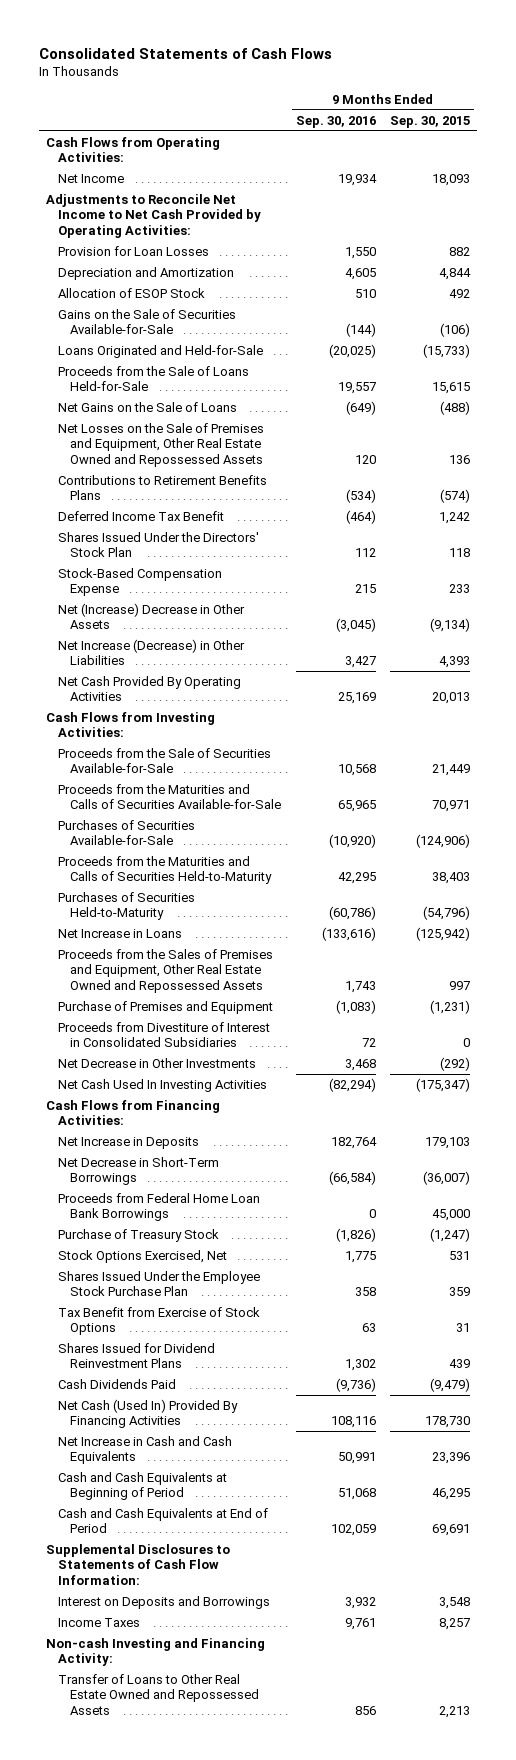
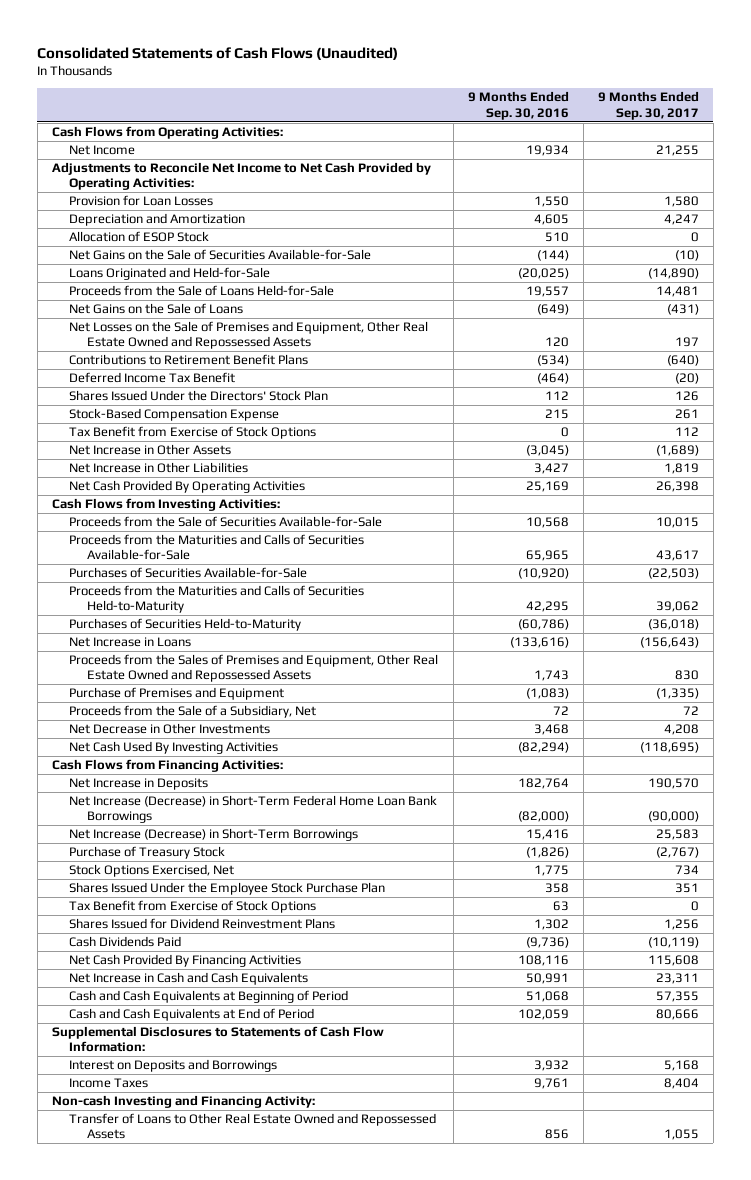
- Consolidated Statements of Cash Flows
+ Consolidated Statements of Cash Flows (Unaudited)
- | 9 Months Ended Sep. 30, 2016 | 9 Months Ended Sep. 30, 2015
+ | 9 Months Ended Sep. 30, 2016 | 9 Months Ended Sep. 30, 2017
- Gains on the Sale of Securities Available-for-Sale | (144) | (106)
+ Net Gains on the Sale of Securities Available-for-Sale | (144) | (10)
- Contributions to Retirement Benefits Plans | (534) | (574)
+ Contributions to Retirement Benefit Plans | (534) | (640)
- Net (Increase) Decrease in Other Assets | (3,045) | (9,134)
- Net Increase (Decrease) in Other Liabilities | 3,427 | 4,393
+ Tax Benefit from Exercise of Stock Options | 0 | 112
+ Net Increase in Other Assets | (3,045) | (1,689)
+ Net Increase in Other Liabilities | 3,427 | 1,819
- Proceeds from Divestiture of Interest in Consolidated Subsidiaries | 72 | 0
+ Proceeds from the Sale of a Subsidiary, Net | 72 | 72
- Net Cash Used In Investing Activities | (82,294) | (175,347)
+ Net Cash Used By Investing Activities | (82,294) | (118,695)
- Net Decrease in Short-Term Borrowings | (66,584) | (36,007)
- Proceeds from Federal Home Loan Bank Borrowings | 0 | 45,000
+ Net Increase (Decrease) in Short-Term Federal Home Loan Bank Borrowings | (82,000) | (90,000)
+ Net Increase (Decrease) in Short-Term Borrowings | 15,416 | 25,583
- Net Cash (Used In) Provided By Financing Activities | 108,116 | 178,730
+ Net Cash Provided By Financing Activities | 108,116 | 115,608

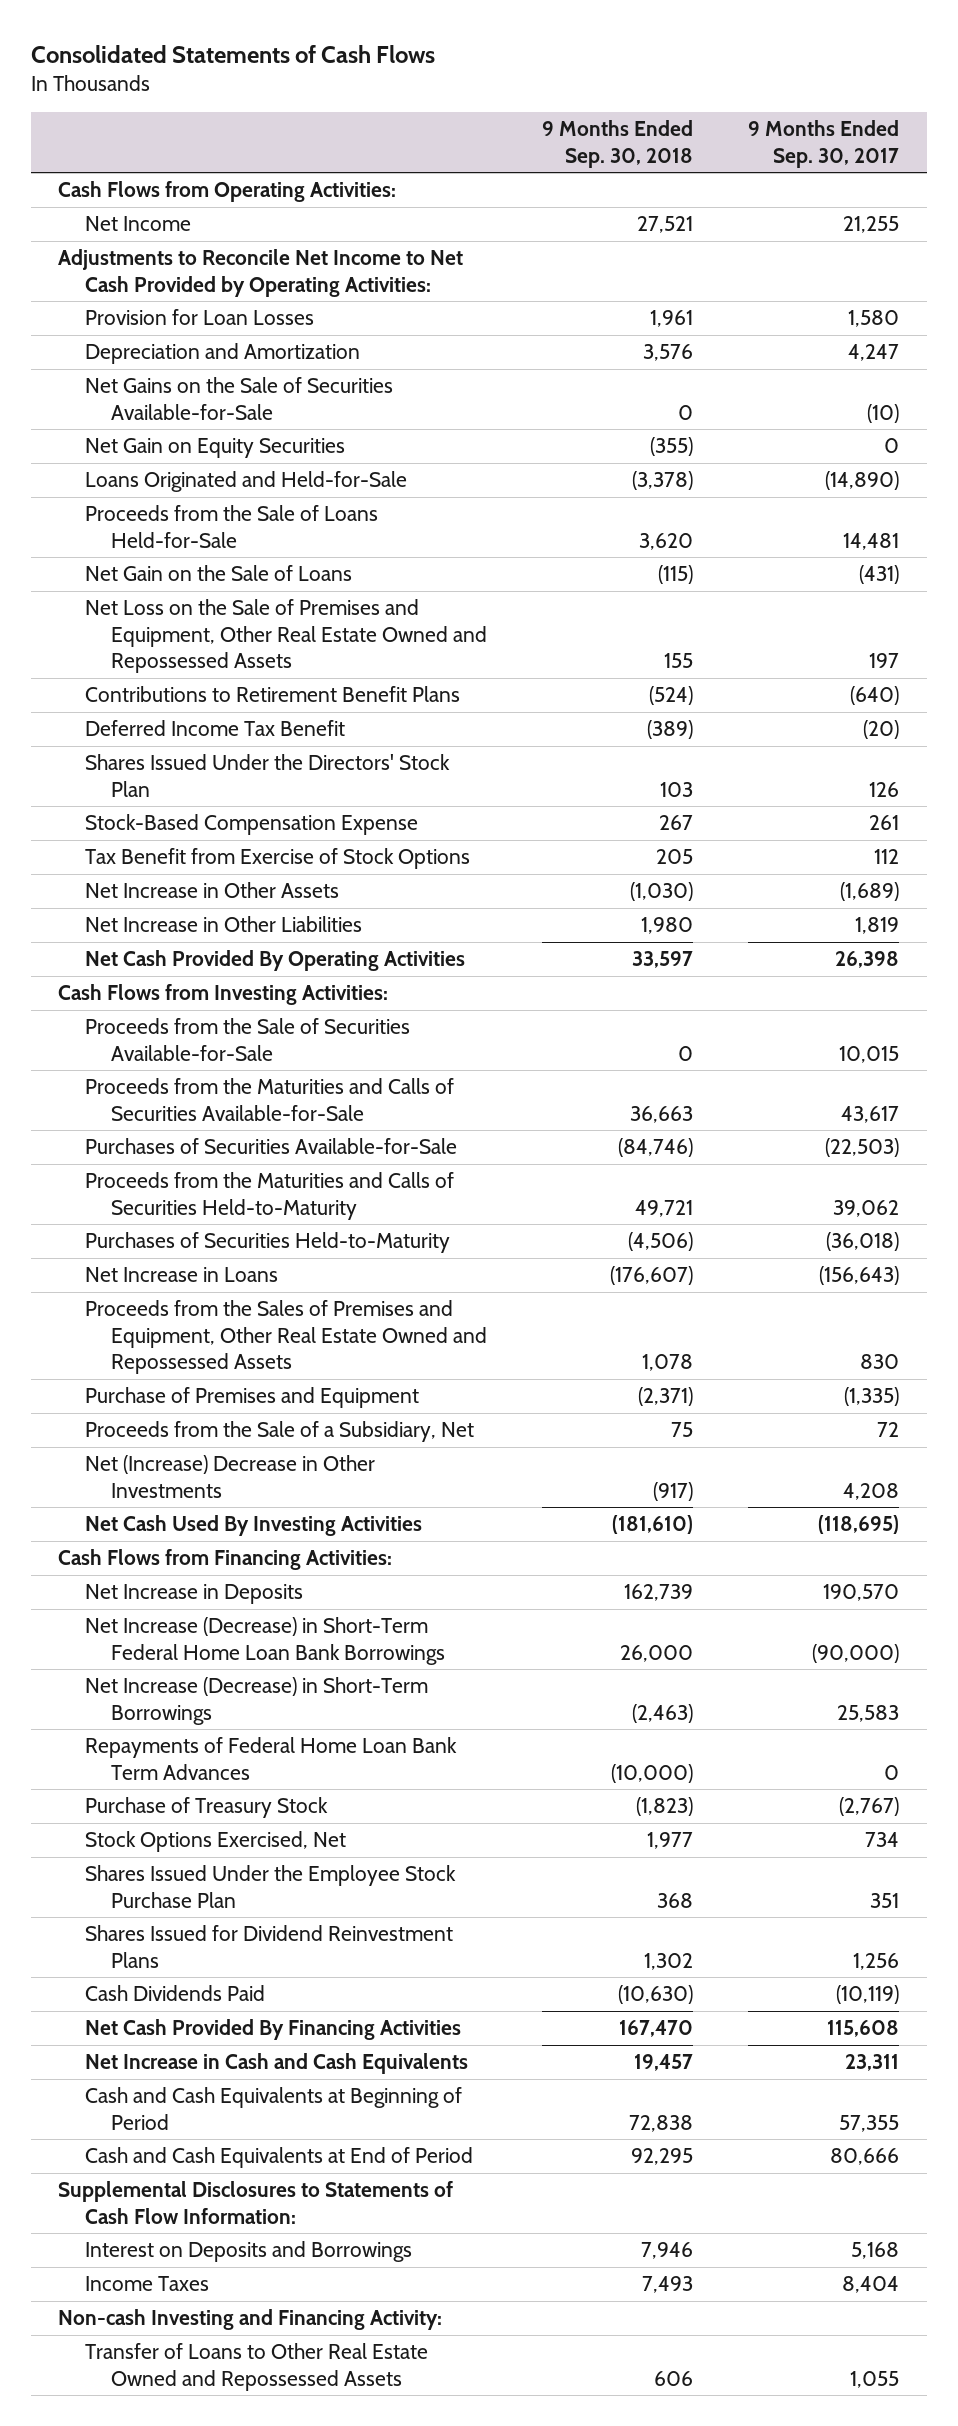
- Consolidated Statements of Cash Flows (Unaudited)
+ Consolidated Statements of Cash Flows
- | 9 Months Ended Sep. 30, 2016 | 9 Months Ended Sep. 30, 2017
+ | 9 Months Ended Sep. 30, 2018 | 9 Months Ended Sep. 30, 2017
- Allocation of ESOP Stock | 510 | 0
+ Net Gain on Equity Securities | (355) | 0
- Net Gains on the Sale of Loans | (649) | (431)
- Net Losses on the Sale of Premises and Equipment, Other Real Estate Owned and Repossessed Assets | 120 | 197
+ Net Gain on the Sale of Loans | (115) | (431)
+ Net Loss on the Sale of Premises and Equipment, Other Real Estate Owned and Repossessed Assets | 155 | 197
- Net Decrease in Other Investments | 3,468 | 4,208
+ Net (Increase) Decrease in Other Investments | (917) | 4,208
+ Repayments of Federal Home Loan Bank Term Advances | (10,000) | 0
- Tax Benefit from Exercise of Stock Options | 63 | 0

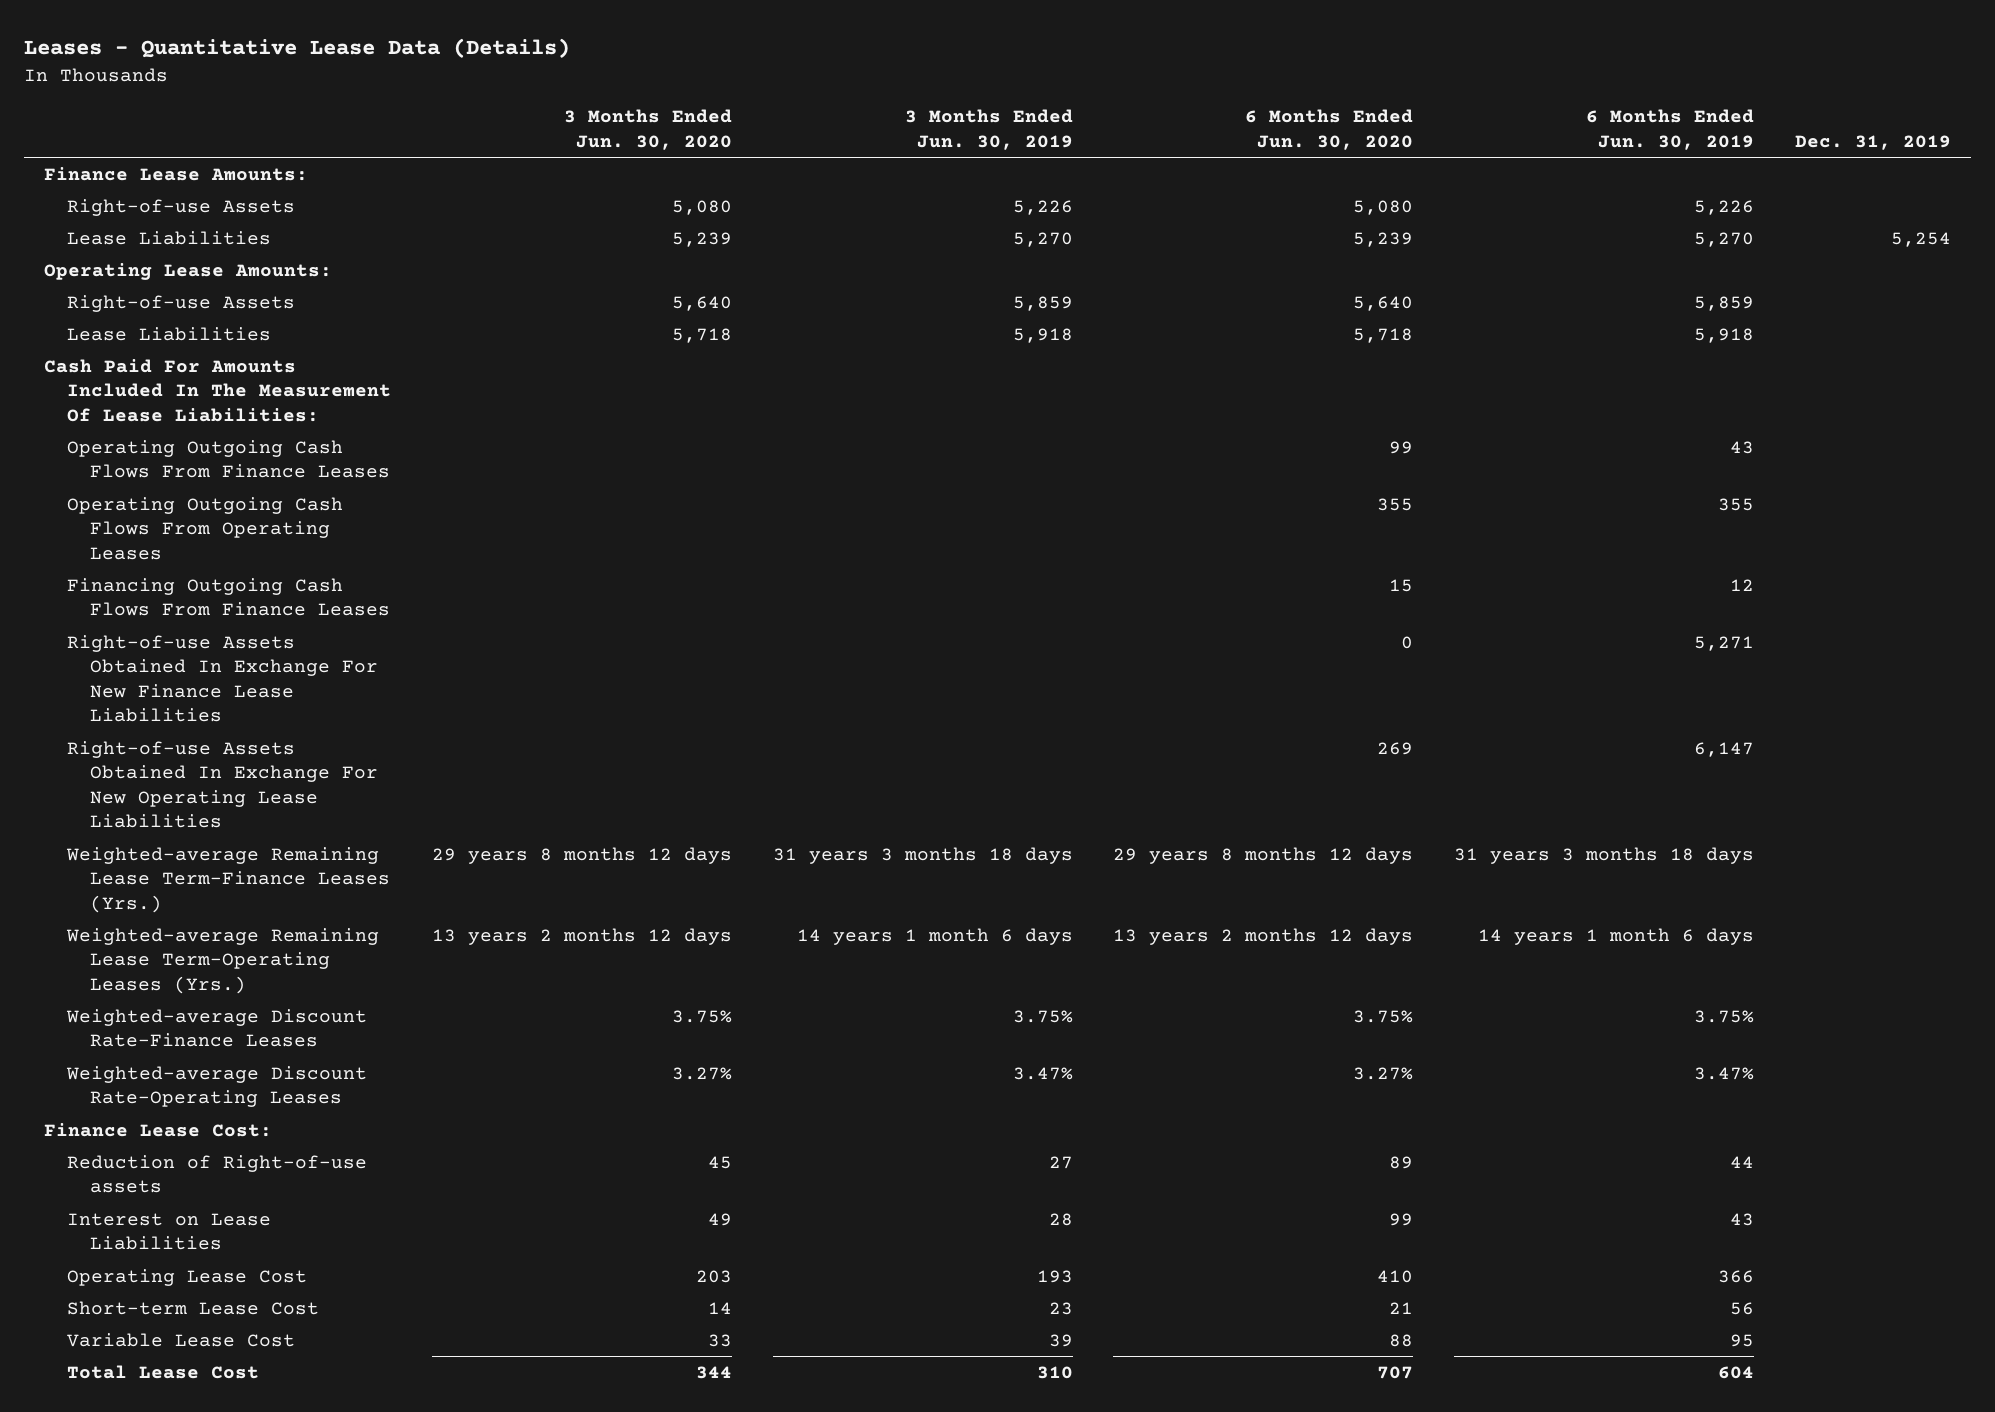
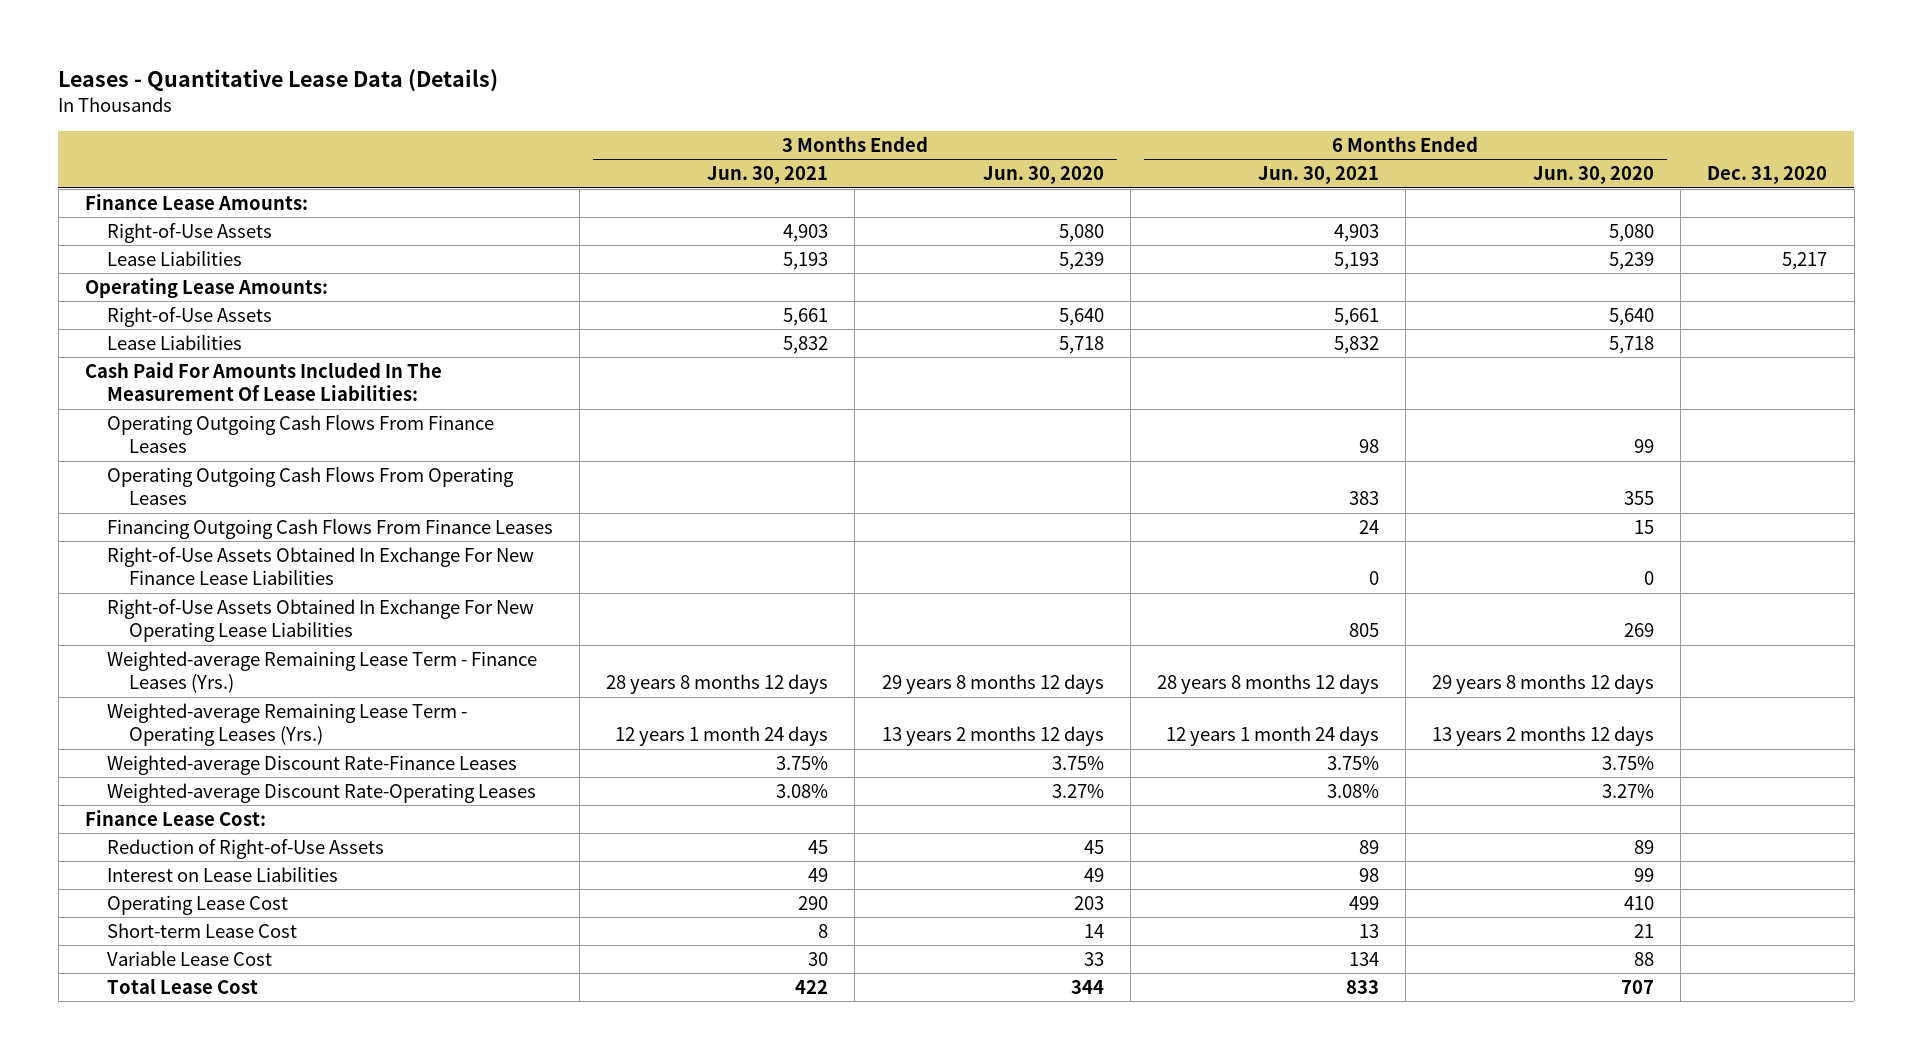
- | 3 Months Ended Jun. 30, 2020 | 3 Months Ended Jun. 30, 2019 | 6 Months Ended Jun. 30, 2020 | 6 Months Ended Jun. 30, 2019 | Dec. 31, 2019
+ | 3 Months Ended Jun. 30, 2021 | 3 Months Ended Jun. 30, 2020 | 6 Months Ended Jun. 30, 2021 | 6 Months Ended Jun. 30, 2020 | Dec. 31, 2020
- Right-of-use Assets | 5,080 | 5,226 | 5,080 | 5,226 |
+ Right-of-Use Assets | 4,903 | 5,080 | 4,903 | 5,080 |
- Right-of-use Assets | 5,640 | 5,859 | 5,640 | 5,859 |
+ Right-of-Use Assets | 5,661 | 5,640 | 5,661 | 5,640 |
- Right-of-use Assets Obtained In Exchange For New Finance Lease Liabilities | | | 0 | 5,271 |
- Right-of-use Assets Obtained In Exchange For New Operating Lease Liabilities | | | 269 | 6,147 |
- Weighted-average Remaining Lease Term-Finance Leases (Yrs.) | 29 years 8 months 12 days | 31 years 3 months 18 days | 29 years 8 months 12 days | 31 years 3 months 18 days |
- Weighted-average Remaining Lease Term-Operating Leases (Yrs.) | 13 years 2 months 12 days | 14 years 1 month 6 days | 13 years 2 months 12 days | 14 years 1 month 6 days |
+ Right-of-Use Assets Obtained In Exchange For New Finance Lease Liabilities | | | 0 | 0 |
+ Right-of-Use Assets Obtained In Exchange For New Operating Lease Liabilities | | | 805 | 269 |
+ Weighted-average Remaining Lease Term - Finance Leases (Yrs.) | 28 years 8 months 12 days | 29 years 8 months 12 days | 28 years 8 months 12 days | 29 years 8 months 12 days |
+ Weighted-average Remaining Lease Term - Operating Leases (Yrs.) | 12 years 1 month 24 days | 13 years 2 months 12 days | 12 years 1 month 24 days | 13 years 2 months 12 days |
- Reduction of Right-of-use assets | 45 | 27 | 89 | 44 |
+ Reduction of Right-of-Use Assets | 45 | 45 | 89 | 89 |

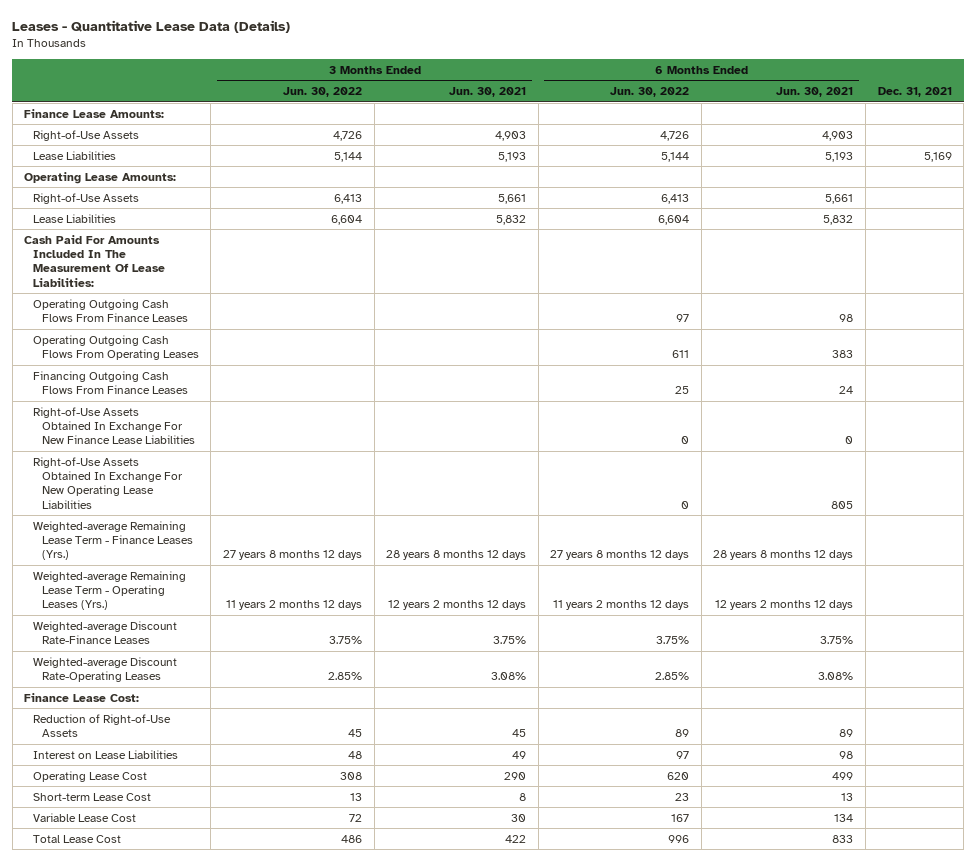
- | 3 Months Ended Jun. 30, 2021 | 3 Months Ended Jun. 30, 2020 | 6 Months Ended Jun. 30, 2021 | 6 Months Ended Jun. 30, 2020 | Dec. 31, 2020
+ | 3 Months Ended Jun. 30, 2022 | 3 Months Ended Jun. 30, 2021 | 6 Months Ended Jun. 30, 2022 | 6 Months Ended Jun. 30, 2021 | Dec. 31, 2021
- Weighted-average Remaining Lease Term - Operating Leases (Yrs.) | 12 years 1 month 24 days | 13 years 2 months 12 days | 12 years 1 month 24 days | 13 years 2 months 12 days |
+ Weighted-average Remaining Lease Term - Operating Leases (Yrs.) | 11 years 2 months 12 days | 12 years 2 months 12 days | 11 years 2 months 12 days | 12 years 2 months 12 days |

